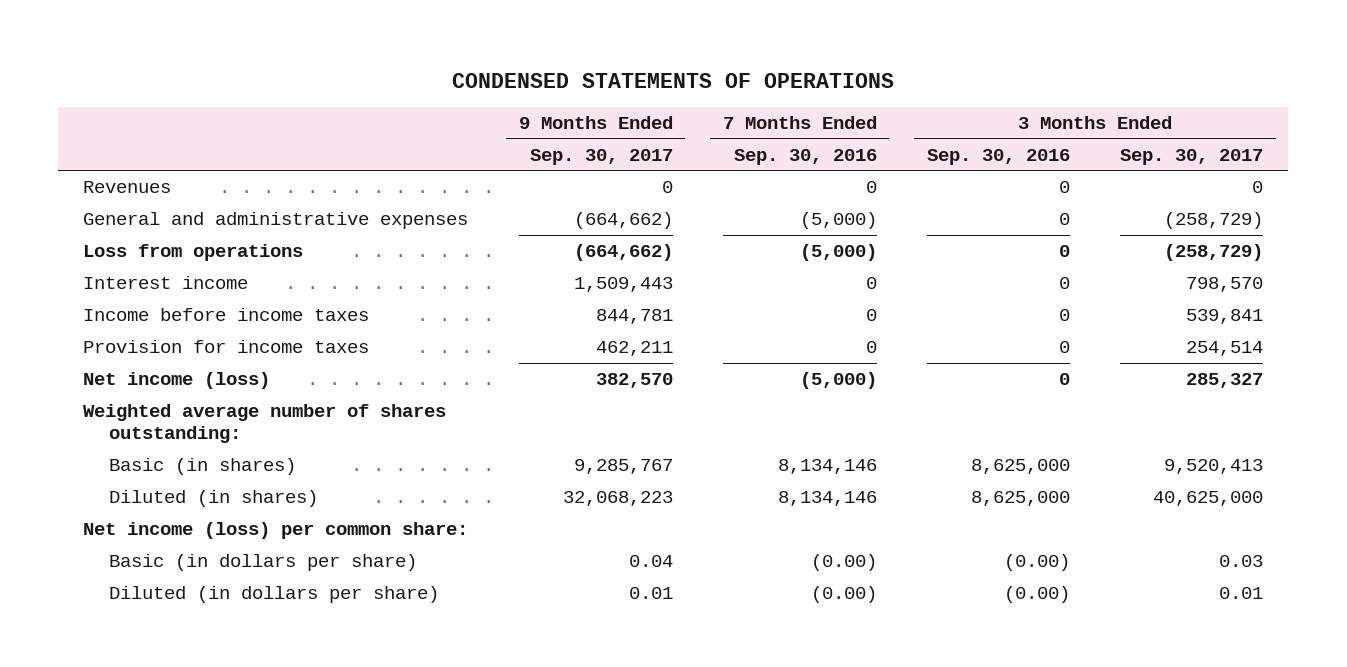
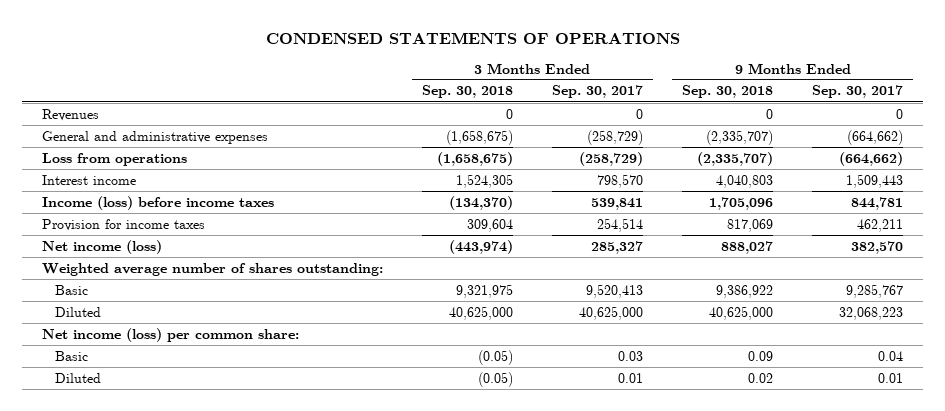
- | 9 Months Ended Sep. 30, 2017 | 7 Months Ended Sep. 30, 2016 | 3 Months Ended Sep. 30, 2016 | 3 Months Ended Sep. 30, 2017
+ | 3 Months Ended Sep. 30, 2018 | 3 Months Ended Sep. 30, 2017 | 9 Months Ended Sep. 30, 2018 | 9 Months Ended Sep. 30, 2017
- Income before income taxes | 844,781 | 0 | 0 | 539,841
+ Income (loss) before income taxes | (134,370) | 539,841 | 1,705,096 | 844,781
- Basic (in shares) | 9,285,767 | 8,134,146 | 8,625,000 | 9,520,413
- Diluted (in shares) | 32,068,223 | 8,134,146 | 8,625,000 | 40,625,000
+ Basic | 9,321,975 | 9,520,413 | 9,386,922 | 9,285,767
+ Diluted | 40,625,000 | 40,625,000 | 40,625,000 | 32,068,223
- Basic (in dollars per share) | 0.04 | (0.00) | (0.00) | 0.03
- Diluted (in dollars per share) | 0.01 | (0.00) | (0.00) | 0.01
+ Basic | (0.05) | 0.03 | 0.09 | 0.04
+ Diluted | (0.05) | 0.01 | 0.02 | 0.01

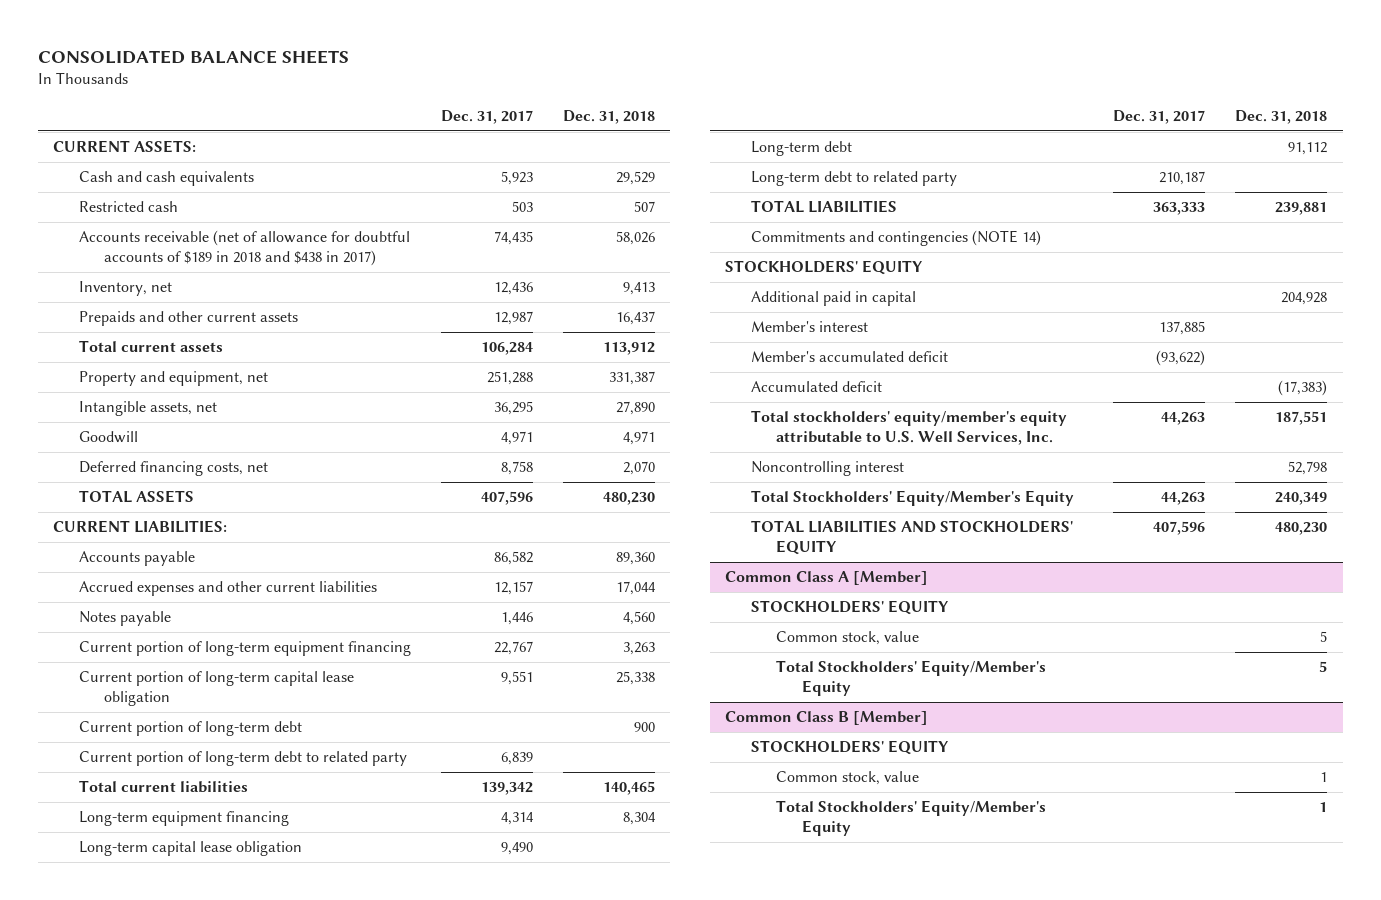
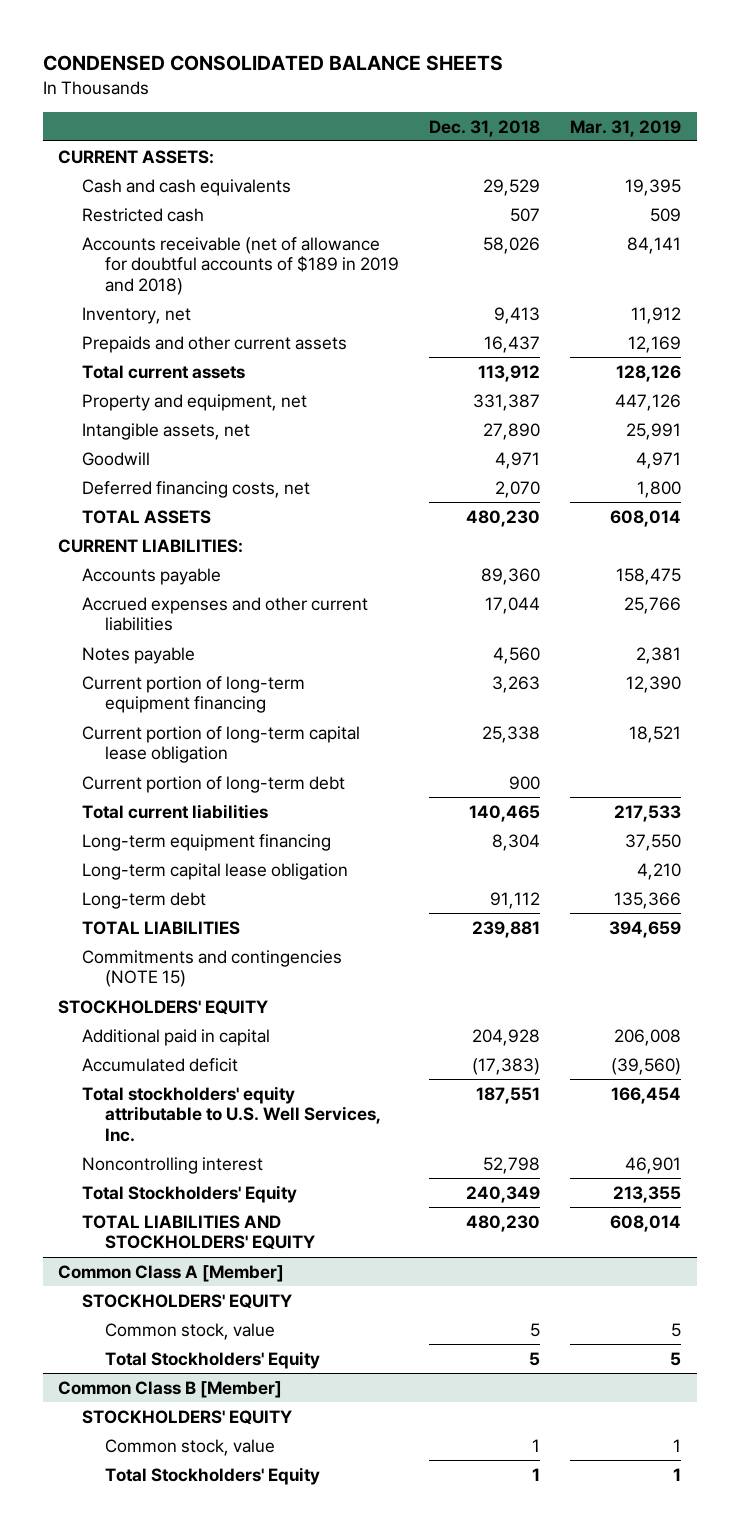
- CONSOLIDATED BALANCE SHEETS
+ CONDENSED CONSOLIDATED BALANCE SHEETS
- | Dec. 31, 2017 | Dec. 31, 2018
+ | Dec. 31, 2018 | Mar. 31, 2019
- Accounts receivable (net of allowance for doubtful accounts of $189 in 2018 and $438 in 2017) | 74,435 | 58,026
+ Accounts receivable (net of allowance for doubtful accounts of $189 in 2019 and 2018) | 58,026 | 84,141
- Current portion of long-term debt to related party | 6,839 |
- Long-term debt to related party | 210,187 |
- Commitments and contingencies (NOTE 14)
+ Commitments and contingencies (NOTE 15)
- Member's interest | 137,885 |
- Member's accumulated deficit | (93,622) |
- Total stockholders' equity/member's equity attributable to U.S. Well Services, Inc. | 44,263 | 187,551
+ Total stockholders' equity attributable to U.S. Well Services, Inc. | 187,551 | 166,454
- Total Stockholders' Equity/Member's Equity | 44,263 | 240,349
+ Total Stockholders' Equity | 240,349 | 213,355
@ Common Class A [Member]
- Total Stockholders' Equity/Member's Equity | | 5
+ Total Stockholders' Equity | 5 | 5
@ Common Class B [Member]
- Total Stockholders' Equity/Member's Equity | | 1
+ Total Stockholders' Equity | 1 | 1

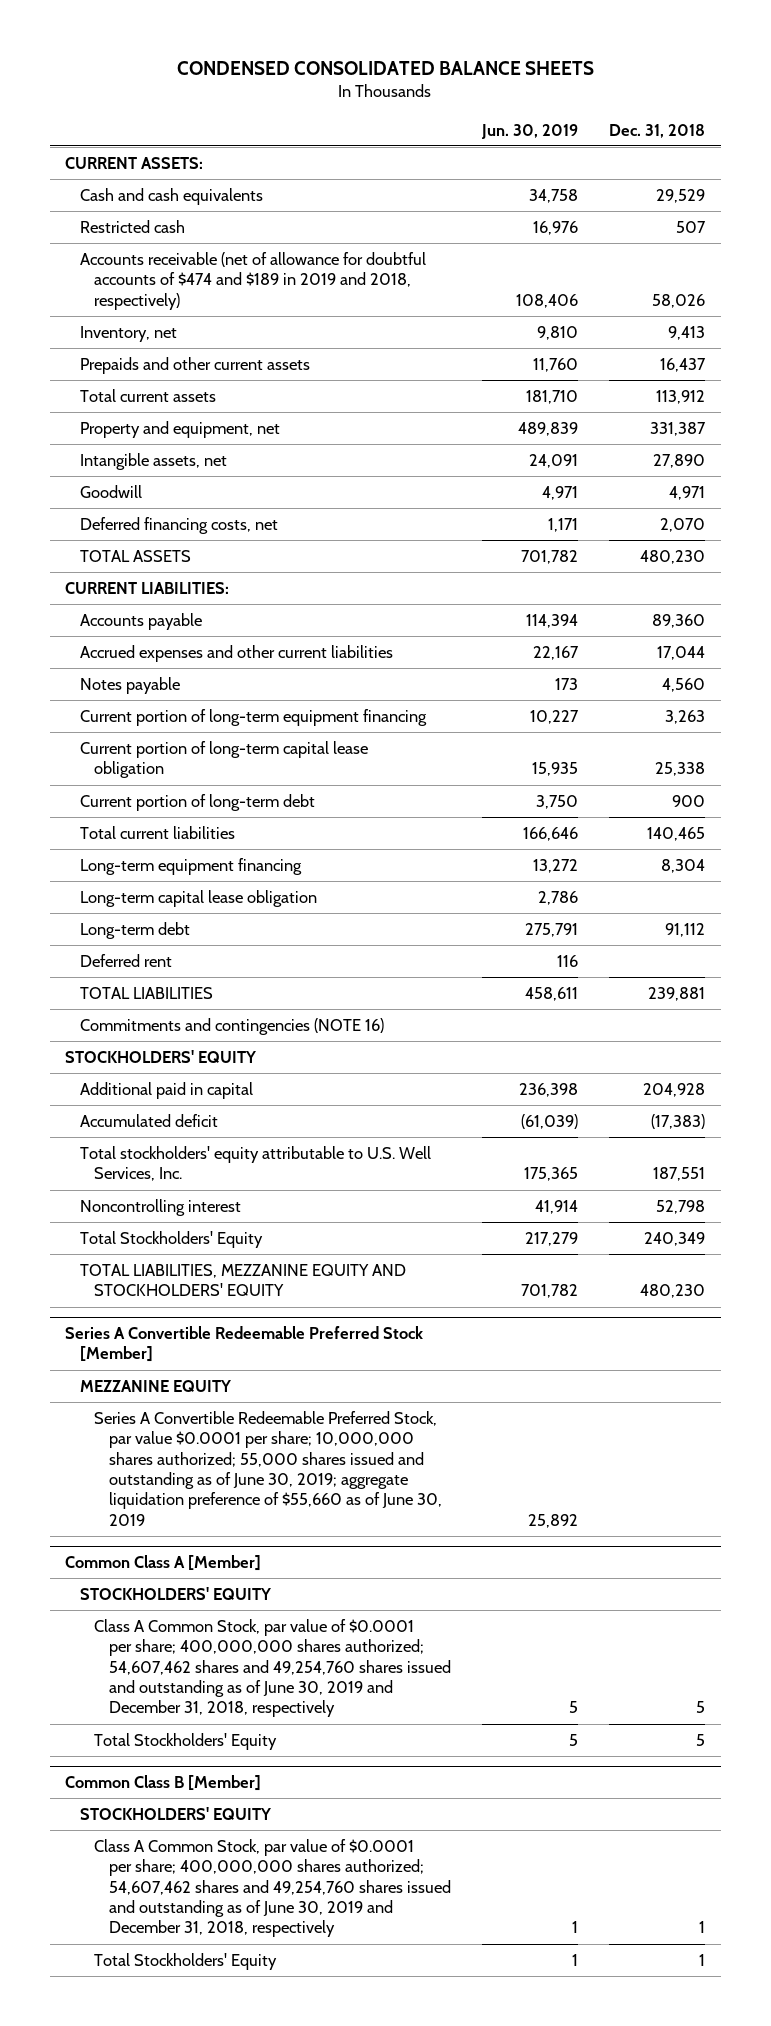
- | Dec. 31, 2018 | Mar. 31, 2019
+ | Jun. 30, 2019 | Dec. 31, 2018
- Accounts receivable (net of allowance for doubtful accounts of $189 in 2019 and 2018) | 58,026 | 84,141
+ Accounts receivable (net of allowance for doubtful accounts of $474 and $189 in 2019 and 2018, respectively) | 108,406 | 58,026
+ Deferred rent | 116 |
- Commitments and contingencies (NOTE 15)
+ Commitments and contingencies (NOTE 16)
- TOTAL LIABILITIES AND STOCKHOLDERS' EQUITY | 480,230 | 608,014
+ TOTAL LIABILITIES, MEZZANINE EQUITY AND STOCKHOLDERS' EQUITY | 701,782 | 480,230
+ Series A Convertible Redeemable Preferred Stock [Member]
+ MEZZANINE EQUITY
+ Series A Convertible Redeemable Preferred Stock, par value $0.0001 per share; 10,000,000 shares authorized; 55,000 shares issued and outstanding as of June 30, 2019; aggregate liquidation preference of $55,660 as of June 30, 2019 | 25,892 |
@ Common Class A [Member]
- Common stock, value | 5 | 5
+ Class A Common Stock, par value of $0.0001 per share; 400,000,000 shares authorized; 54,607,462 shares and 49,254,760 shares issued and outstanding as of June 30, 2019 and December 31, 2018, respectively | 5 | 5
@ Common Class B [Member]
- Common stock, value | 1 | 1
+ Class A Common Stock, par value of $0.0001 per share; 400,000,000 shares authorized; 54,607,462 shares and 49,254,760 shares issued and outstanding as of June 30, 2019 and December 31, 2018, respectively | 1 | 1

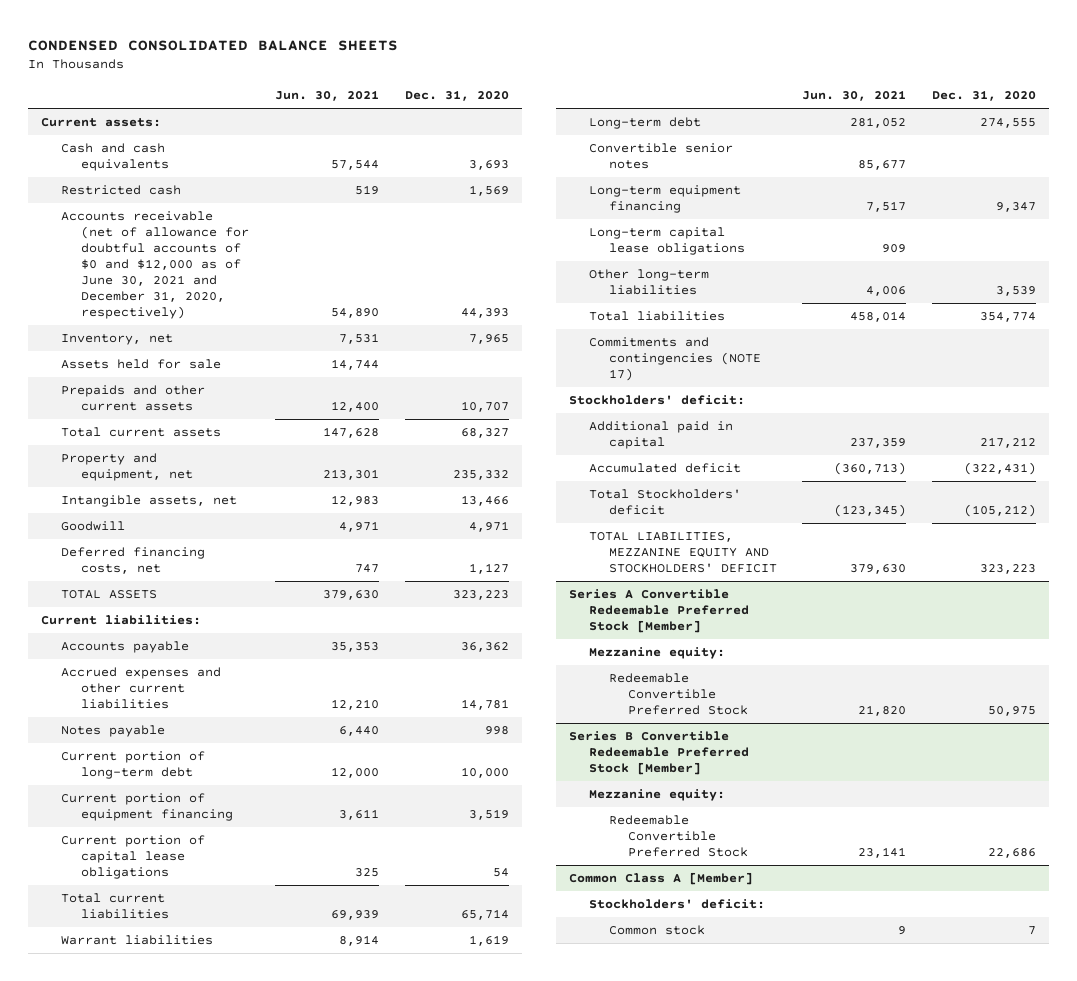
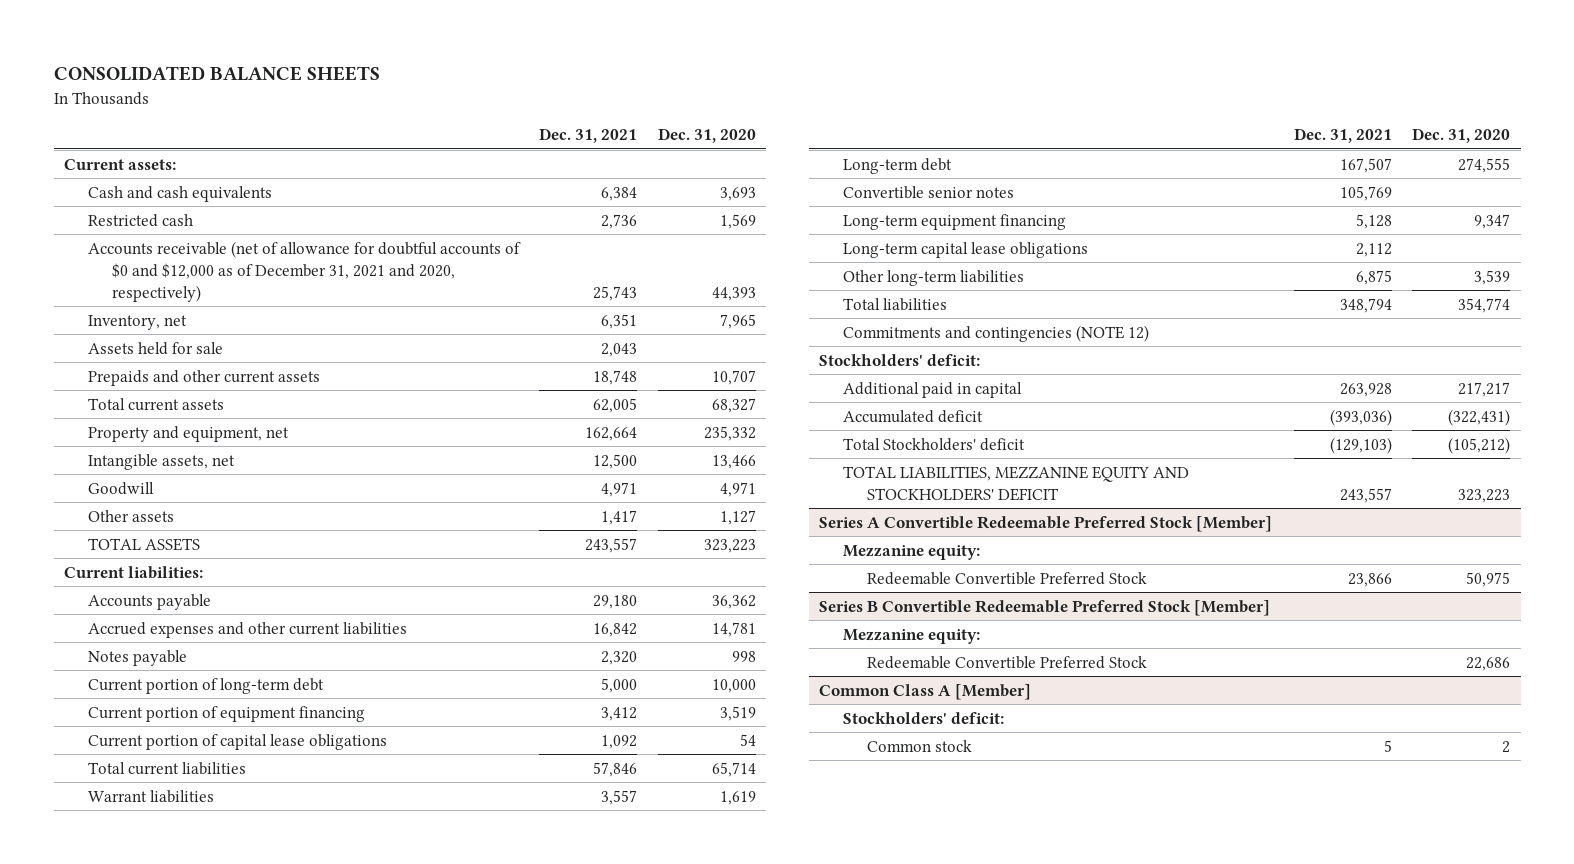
- CONDENSED CONSOLIDATED BALANCE SHEETS
+ CONSOLIDATED BALANCE SHEETS
- | Jun. 30, 2021 | Dec. 31, 2020
+ | Dec. 31, 2021 | Dec. 31, 2020
- Accounts receivable (net of allowance for doubtful accounts of $0 and $12,000 as of June 30, 2021 and December 31, 2020, respectively) | 54,890 | 44,393
+ Accounts receivable (net of allowance for doubtful accounts of $0 and $12,000 as of December 31, 2021 and 2020, respectively) | 25,743 | 44,393
- Deferred financing costs, net | 747 | 1,127
+ Other assets | 1,417 | 1,127
- Commitments and contingencies (NOTE 17)
+ Commitments and contingencies (NOTE 12)
- Additional paid in capital | 237,359 | 217,212
+ Additional paid in capital | 263,928 | 217,217
@ Common Class A [Member]
- Common stock | 9 | 7
+ Common stock | 5 | 2

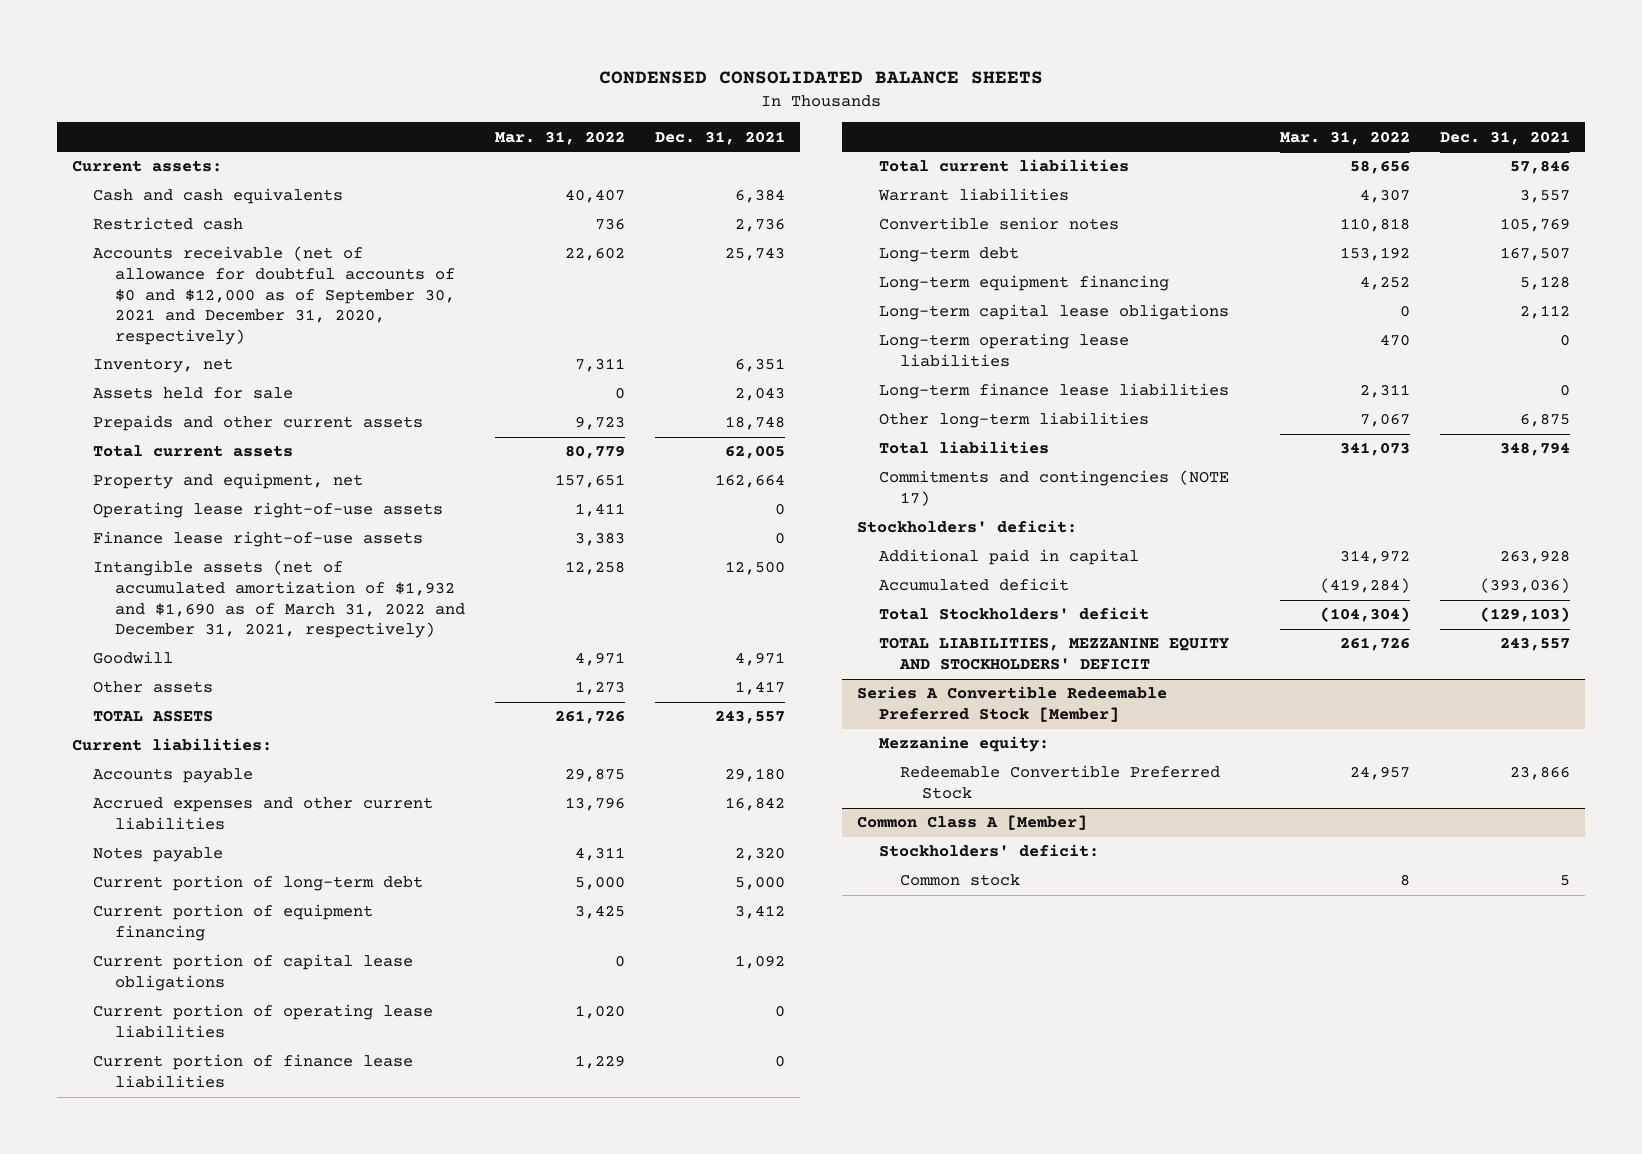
- CONSOLIDATED BALANCE SHEETS
+ CONDENSED CONSOLIDATED BALANCE SHEETS
- | Dec. 31, 2021 | Dec. 31, 2020
+ | Mar. 31, 2022 | Dec. 31, 2021
- Accounts receivable (net of allowance for doubtful accounts of $0 and $12,000 as of December 31, 2021 and 2020, respectively) | 25,743 | 44,393
+ Accounts receivable (net of allowance for doubtful accounts of $0 and $12,000 as of September 30, 2021 and December 31, 2020, respectively) | 22,602 | 25,743
- Intangible assets, net | 12,500 | 13,466
+ Operating lease right-of-use assets | 1,411 | 0
+ Finance lease right-of-use assets | 3,383 | 0
+ Intangible assets (net of accumulated amortization of $1,932 and $1,690 as of March 31, 2022 and December 31, 2021, respectively) | 12,258 | 12,500
+ Current portion of operating lease liabilities | 1,020 | 0
+ Current portion of finance lease liabilities | 1,229 | 0
moved down: Long-term debt | 153,192 | 167,507
+ Long-term operating lease liabilities | 470 | 0
+ Long-term finance lease liabilities | 2,311 | 0
- Commitments and contingencies (NOTE 12)
+ Commitments and contingencies (NOTE 17)
- Series B Convertible Redeemable Preferred Stock [Member]
- Mezzanine equity:
- Redeemable Convertible Preferred Stock | | 22,686

